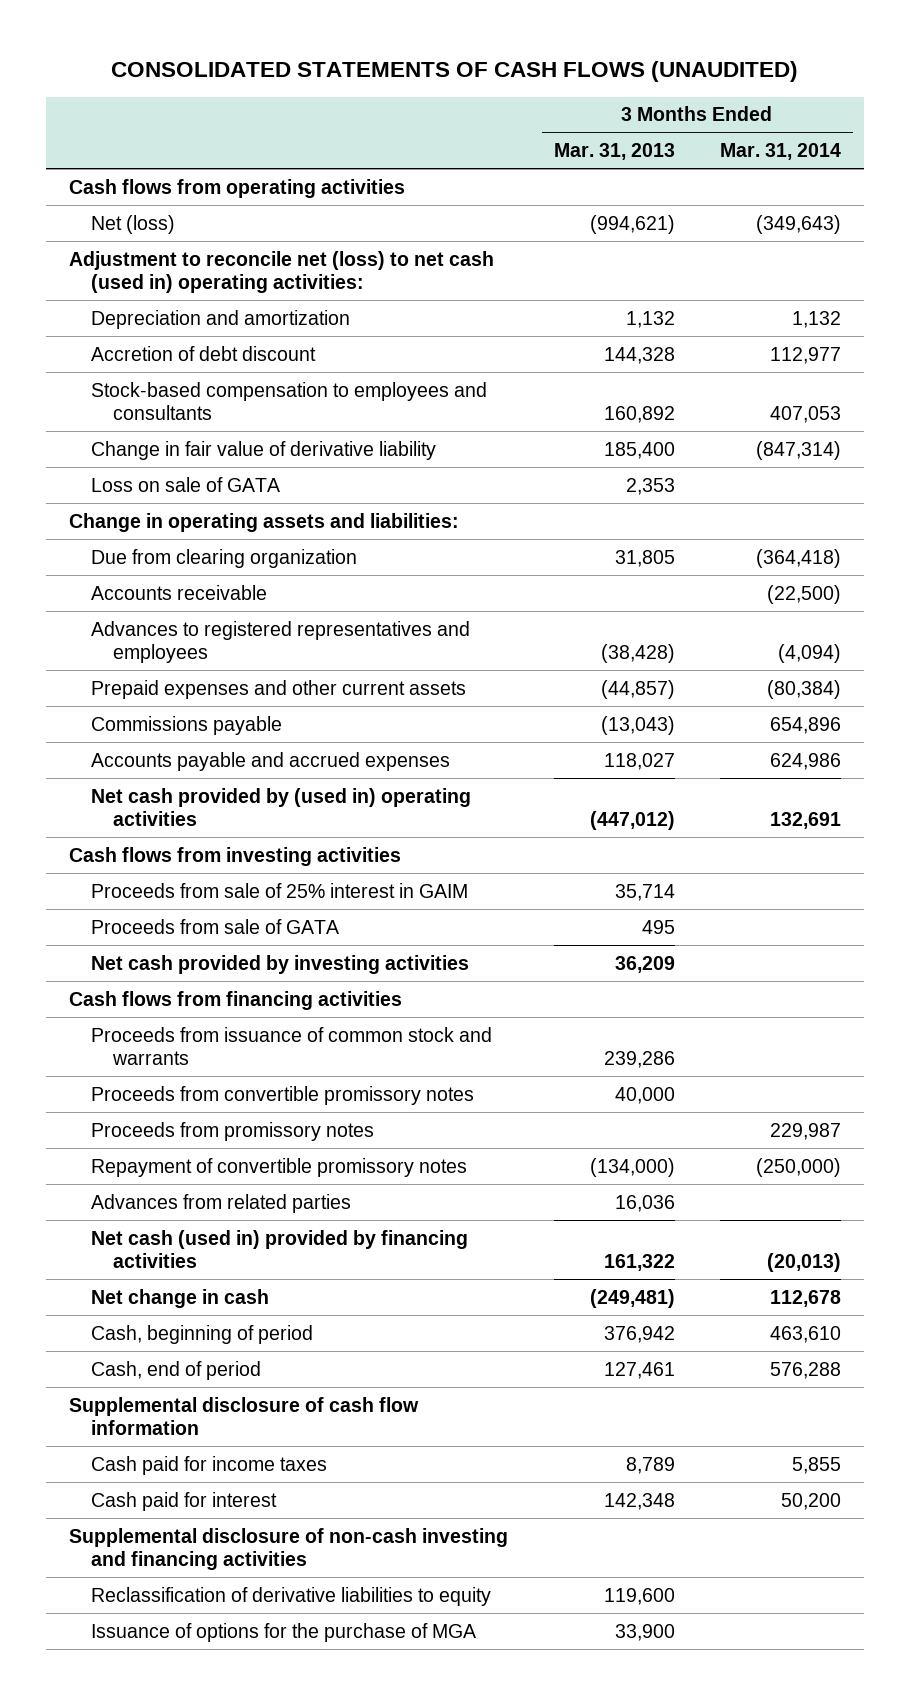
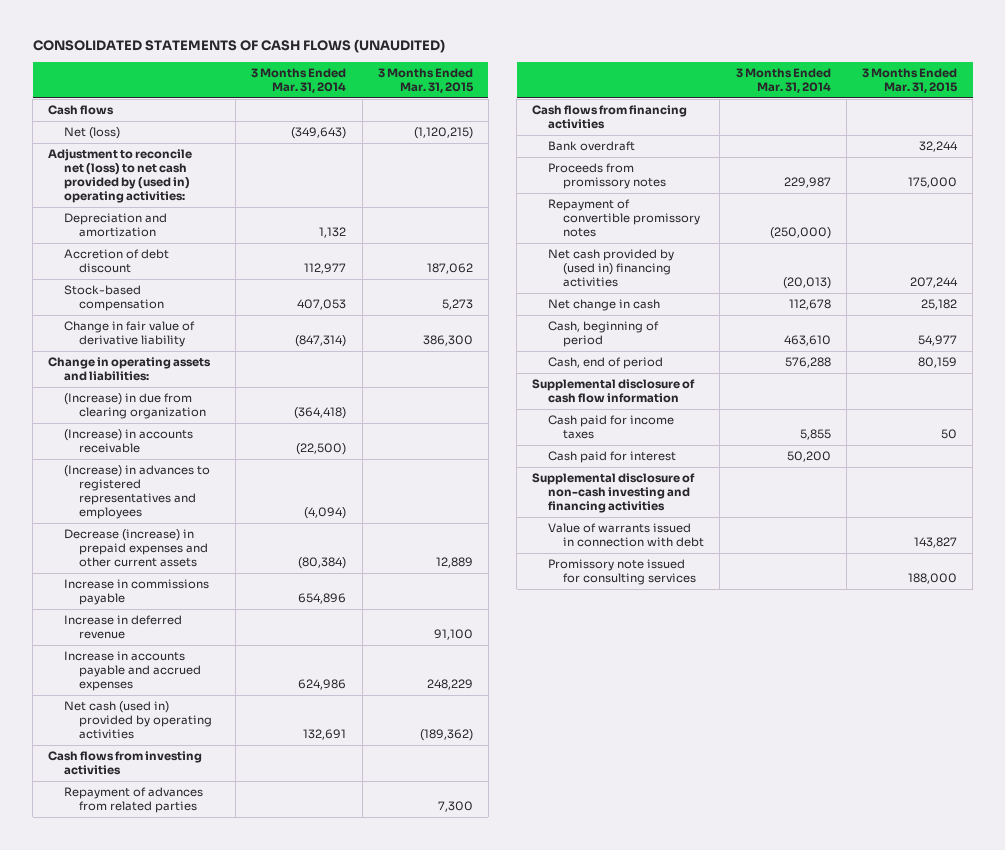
- | 3 Months Ended Mar. 31, 2013 | 3 Months Ended Mar. 31, 2014
+ | 3 Months Ended Mar. 31, 2014 | 3 Months Ended Mar. 31, 2015
- Cash flows from operating activities
+ Cash flows
- Adjustment to reconcile net (loss) to net cash (used in) operating activities:
+ Adjustment to reconcile net (loss) to net cash provided by (used in) operating activities:
- Stock-based compensation to employees and consultants | 160,892 | 407,053
+ Stock-based compensation | 407,053 | 5,273
- Loss on sale of GATA | 2,353 |
- Due from clearing organization | 31,805 | (364,418)
- Accounts receivable | | (22,500)
- Advances to registered representatives and employees | (38,428) | (4,094)
- Prepaid expenses and other current assets | (44,857) | (80,384)
- Commissions payable | (13,043) | 654,896
- Accounts payable and accrued expenses | 118,027 | 624,986
- Net cash provided by (used in) operating activities | (447,012) | 132,691
+ (Increase) in due from clearing organization | (364,418) |
+ (Increase) in accounts receivable | (22,500) |
+ (Increase) in advances to registered representatives and employees | (4,094) |
+ Decrease (increase) in prepaid expenses and other current assets | (80,384) | 12,889
+ Increase in commissions payable | 654,896 |
+ Increase in deferred revenue | | 91,100
+ Increase in accounts payable and accrued expenses | 624,986 | 248,229
+ Net cash (used in) provided by operating activities | 132,691 | (189,362)
- Proceeds from sale of 25% interest in GAIM | 35,714 |
- Proceeds from sale of GATA | 495 |
- Net cash provided by investing activities | 36,209 |
+ Repayment of advances from related parties | | 7,300
- Proceeds from issuance of common stock and warrants | 239,286 |
- Proceeds from convertible promissory notes | 40,000 |
+ Bank overdraft | | 32,244
- Advances from related parties | 16,036 |
- Net cash (used in) provided by financing activities | 161,322 | (20,013)
+ Net cash provided by (used in) financing activities | (20,013) | 207,244
- Reclassification of derivative liabilities to equity | 119,600 |
- Issuance of options for the purchase of MGA | 33,900 |
+ Value of warrants issued in connection with debt | | 143,827
+ Promissory note issued for consulting services | | 188,000

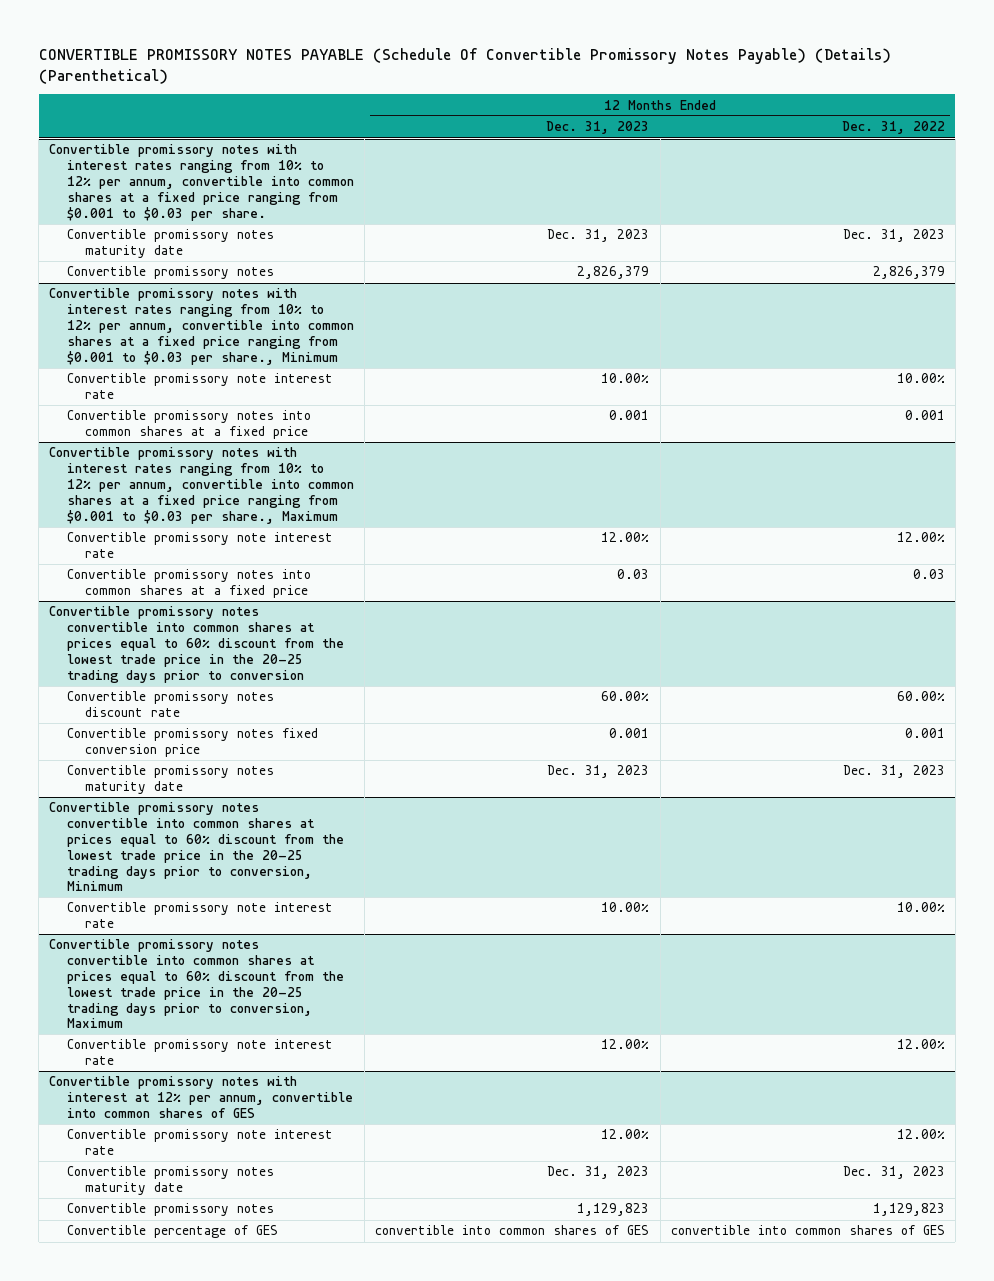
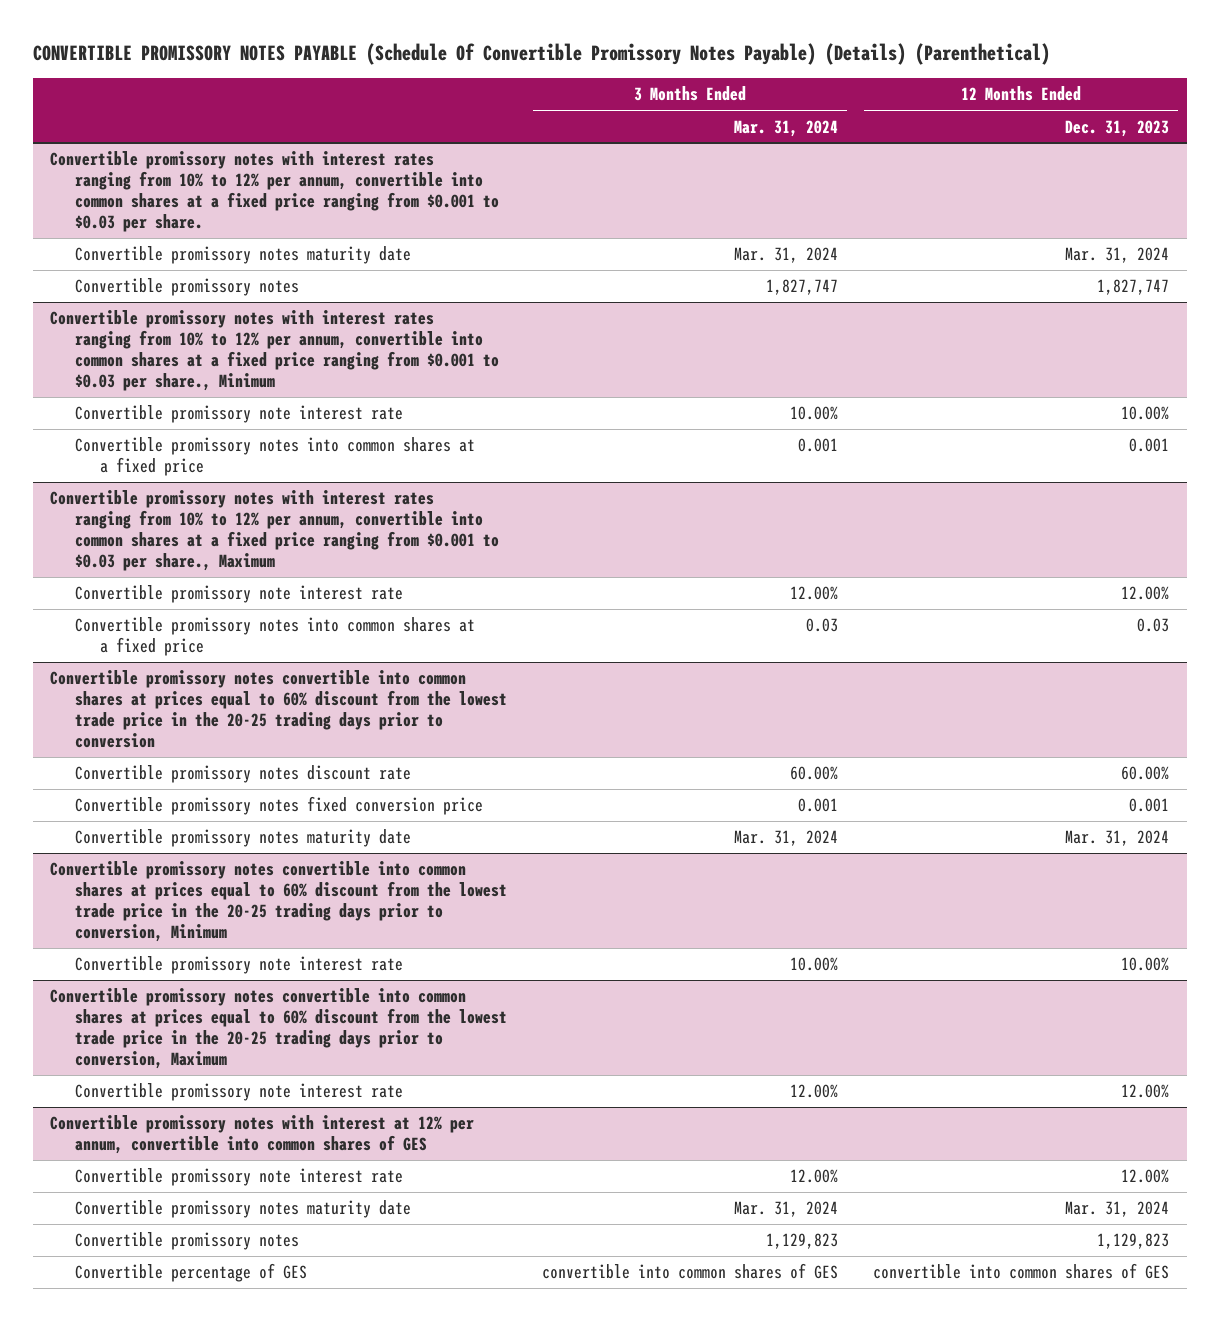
- | 12 Months Ended Dec. 31, 2023 | 12 Months Ended Dec. 31, 2022
+ | 3 Months Ended Mar. 31, 2024 | 12 Months Ended Dec. 31, 2023
@ Convertible promissory notes with interest rates ranging from 10% to 12% per annum, convertible into common shares at a fixed price ranging from $0.001 to $0.03 per share.
- Convertible promissory notes maturity date | Dec. 31, 2023 | Dec. 31, 2023
- Convertible promissory notes | 2,826,379 | 2,826,379
+ Convertible promissory notes maturity date | Mar. 31, 2024 | Mar. 31, 2024
+ Convertible promissory notes | 1,827,747 | 1,827,747
@ Convertible promissory notes convertible into common shares at prices equal to 60% discount from the lowest trade price in the 20-25 trading days prior to conversion
- Convertible promissory notes maturity date | Dec. 31, 2023 | Dec. 31, 2023
+ Convertible promissory notes maturity date | Mar. 31, 2024 | Mar. 31, 2024
@ Convertible promissory notes with interest at 12% per annum, convertible into common shares of GES
- Convertible promissory notes maturity date | Dec. 31, 2023 | Dec. 31, 2023
+ Convertible promissory notes maturity date | Mar. 31, 2024 | Mar. 31, 2024

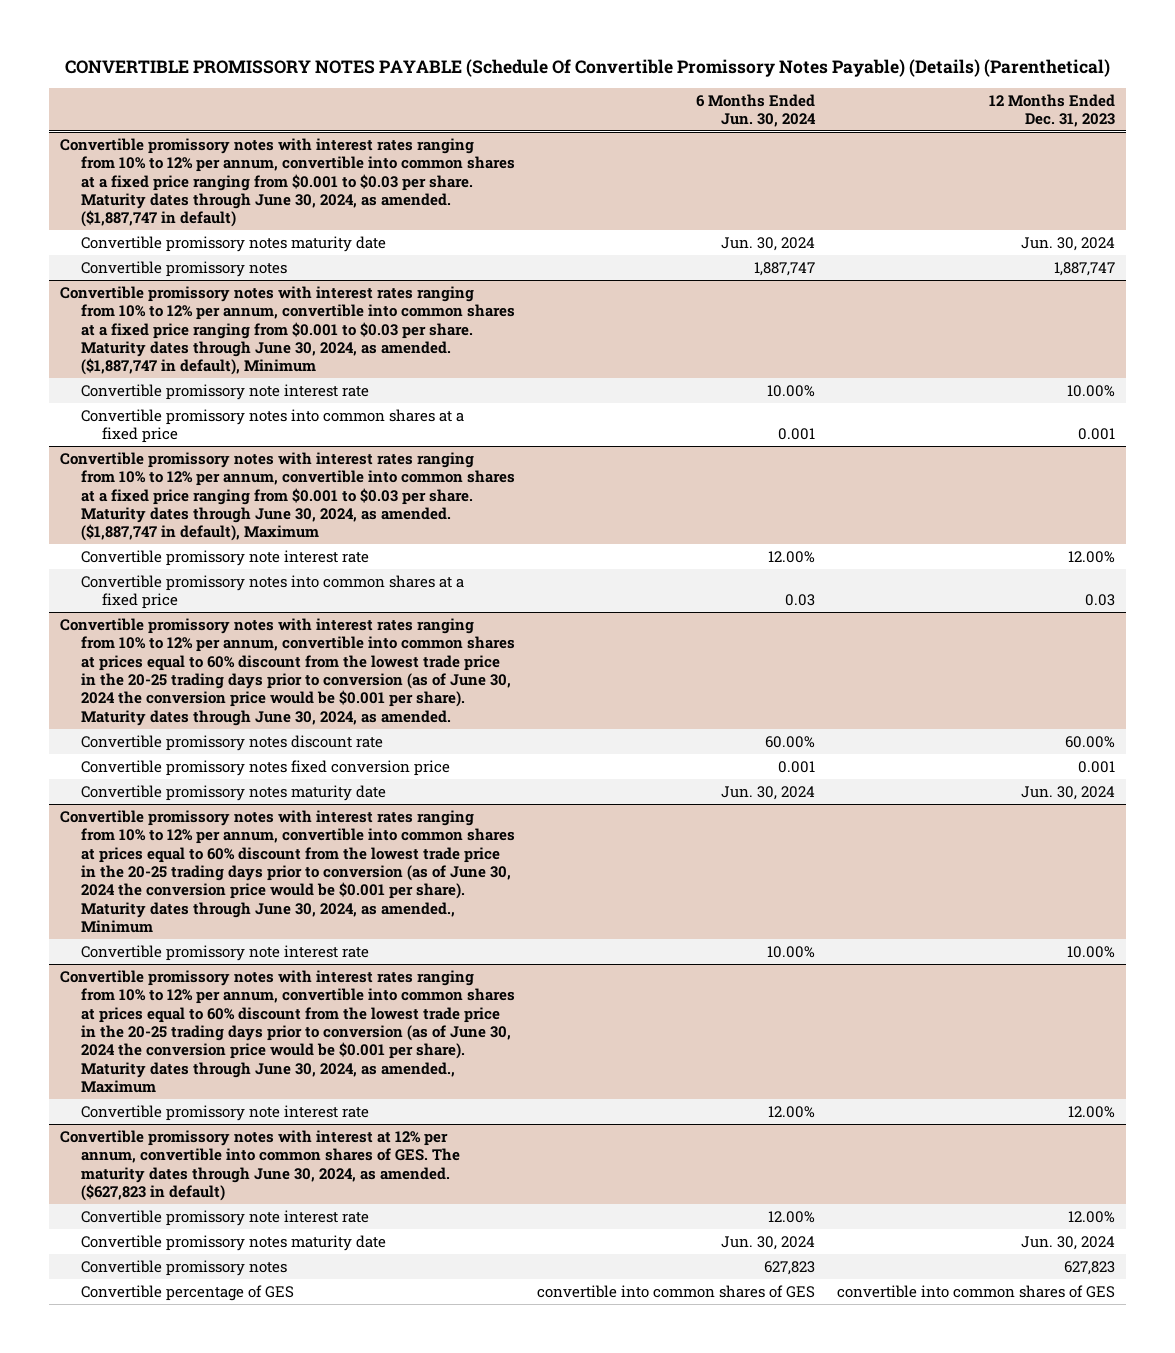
- | 3 Months Ended Mar. 31, 2024 | 12 Months Ended Dec. 31, 2023
+ | 6 Months Ended Jun. 30, 2024 | 12 Months Ended Dec. 31, 2023
- Convertible promissory notes with interest rates ranging from 10% to 12% per annum, convertible into common shares at a fixed price ranging from $0.001 to $0.03 per share.
- Convertible promissory notes maturity date | Mar. 31, 2024 | Mar. 31, 2024
- Convertible promissory notes | 1,827,747 | 1,827,747
- Convertible promissory notes with interest rates ranging from 10% to 12% per annum, convertible into common shares at a fixed price ranging from $0.001 to $0.03 per share., Minimum
+ Convertible promissory notes with interest rates ranging from 10% to 12% per annum, convertible into common shares at a fixed price ranging from $0.001 to $0.03 per share. Maturity dates through June 30, 2024, as amended. ($1,887,747 in default)
+ Convertible promissory notes maturity date | Jun. 30, 2024 | Jun. 30, 2024
+ Convertible promissory notes | 1,887,747 | 1,887,747
+ Convertible promissory notes with interest rates ranging from 10% to 12% per annum, convertible into common shares at a fixed price ranging from $0.001 to $0.03 per share. Maturity dates through June 30, 2024, as amended. ($1,887,747 in default), Minimum
- Convertible promissory notes with interest rates ranging from 10% to 12% per annum, convertible into common shares at a fixed price ranging from $0.001 to $0.03 per share., Maximum
+ Convertible promissory notes with interest rates ranging from 10% to 12% per annum, convertible into common shares at a fixed price ranging from $0.001 to $0.03 per share. Maturity dates through June 30, 2024, as amended. ($1,887,747 in default), Maximum
- Convertible promissory notes convertible into common shares at prices equal to 60% discount from the lowest trade price in the 20-25 trading days prior to conversion
+ Convertible promissory notes with interest rates ranging from 10% to 12% per annum, convertible into common shares at prices equal to 60% discount from the lowest trade price in the 20-25 trading days prior to conversion (as of June 30, 2024 the conversion price would be $0.001 per share). Maturity dates through June 30, 2024, as amended.
- Convertible promissory notes maturity date | Mar. 31, 2024 | Mar. 31, 2024
- Convertible promissory notes convertible into common shares at prices equal to 60% discount from the lowest trade price in the 20-25 trading days prior to conversion, Minimum
+ Convertible promissory notes maturity date | Jun. 30, 2024 | Jun. 30, 2024
+ Convertible promissory notes with interest rates ranging from 10% to 12% per annum, convertible into common shares at prices equal to 60% discount from the lowest trade price in the 20-25 trading days prior to conversion (as of June 30, 2024 the conversion price would be $0.001 per share). Maturity dates through June 30, 2024, as amended., Minimum
- Convertible promissory notes convertible into common shares at prices equal to 60% discount from the lowest trade price in the 20-25 trading days prior to conversion, Maximum
+ Convertible promissory notes with interest rates ranging from 10% to 12% per annum, convertible into common shares at prices equal to 60% discount from the lowest trade price in the 20-25 trading days prior to conversion (as of June 30, 2024 the conversion price would be $0.001 per share). Maturity dates through June 30, 2024, as amended., Maximum
- Convertible promissory notes with interest at 12% per annum, convertible into common shares of GES
+ Convertible promissory notes with interest at 12% per annum, convertible into common shares of GES. The maturity dates through June 30, 2024, as amended. ($627,823 in default)
- Convertible promissory notes maturity date | Mar. 31, 2024 | Mar. 31, 2024
- Convertible promissory notes | 1,129,823 | 1,129,823
+ Convertible promissory notes maturity date | Jun. 30, 2024 | Jun. 30, 2024
+ Convertible promissory notes | 627,823 | 627,823

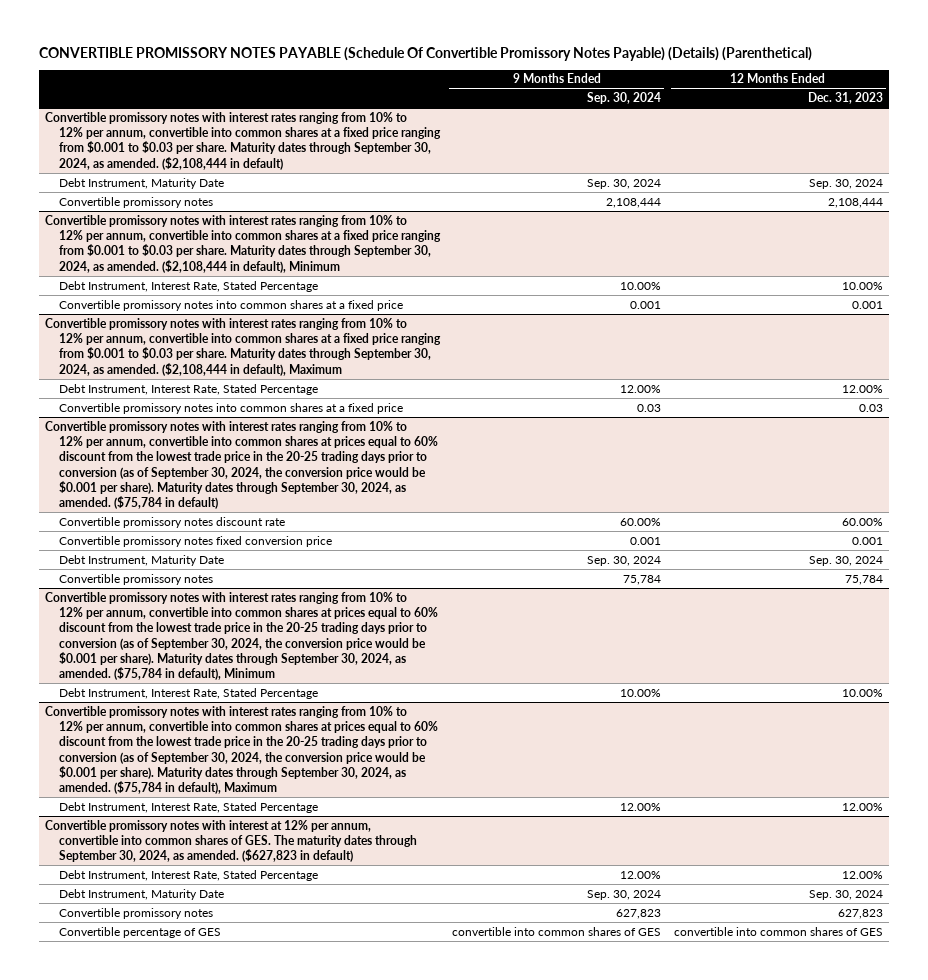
- | 6 Months Ended Jun. 30, 2024 | 12 Months Ended Dec. 31, 2023
+ | 9 Months Ended Sep. 30, 2024 | 12 Months Ended Dec. 31, 2023
- Convertible promissory notes with interest rates ranging from 10% to 12% per annum, convertible into common shares at a fixed price ranging from $0.001 to $0.03 per share. Maturity dates through June 30, 2024, as amended. ($1,887,747 in default)
- Convertible promissory notes maturity date | Jun. 30, 2024 | Jun. 30, 2024
- Convertible promissory notes | 1,887,747 | 1,887,747
- Convertible promissory notes with interest rates ranging from 10% to 12% per annum, convertible into common shares at a fixed price ranging from $0.001 to $0.03 per share. Maturity dates through June 30, 2024, as amended. ($1,887,747 in default), Minimum
- Convertible promissory note interest rate | 10.00% | 10.00%
+ Convertible promissory notes with interest rates ranging from 10% to 12% per annum, convertible into common shares at a fixed price ranging from $0.001 to $0.03 per share. Maturity dates through September 30, 2024, as amended. ($2,108,444 in default)
+ Debt Instrument, Maturity Date | Sep. 30, 2024 | Sep. 30, 2024
+ Convertible promissory notes | 2,108,444 | 2,108,444
+ Convertible promissory notes with interest rates ranging from 10% to 12% per annum, convertible into common shares at a fixed price ranging from $0.001 to $0.03 per share. Maturity dates through September 30, 2024, as amended. ($2,108,444 in default), Minimum
+ Debt Instrument, Interest Rate, Stated Percentage | 10.00% | 10.00%
- Convertible promissory notes with interest rates ranging from 10% to 12% per annum, convertible into common shares at a fixed price ranging from $0.001 to $0.03 per share. Maturity dates through June 30, 2024, as amended. ($1,887,747 in default), Maximum
- Convertible promissory note interest rate | 12.00% | 12.00%
+ Convertible promissory notes with interest rates ranging from 10% to 12% per annum, convertible into common shares at a fixed price ranging from $0.001 to $0.03 per share. Maturity dates through September 30, 2024, as amended. ($2,108,444 in default), Maximum
+ Debt Instrument, Interest Rate, Stated Percentage | 12.00% | 12.00%
- Convertible promissory notes with interest rates ranging from 10% to 12% per annum, convertible into common shares at prices equal to 60% discount from the lowest trade price in the 20-25 trading days prior to conversion (as of June 30, 2024 the conversion price would be $0.001 per share). Maturity dates through June 30, 2024, as amended.
+ Convertible promissory notes with interest rates ranging from 10% to 12% per annum, convertible into common shares at prices equal to 60% discount from the lowest trade price in the 20-25 trading days prior to conversion (as of September 30, 2024, the conversion price would be $0.001 per share). Maturity dates through September 30, 2024, as amended. ($75,784 in default)
- Convertible promissory notes maturity date | Jun. 30, 2024 | Jun. 30, 2024
- Convertible promissory notes with interest rates ranging from 10% to 12% per annum, convertible into common shares at prices equal to 60% discount from the lowest trade price in the 20-25 trading days prior to conversion (as of June 30, 2024 the conversion price would be $0.001 per share). Maturity dates through June 30, 2024, as amended., Minimum
- Convertible promissory note interest rate | 10.00% | 10.00%
- Convertible promissory notes with interest rates ranging from 10% to 12% per annum, convertible into common shares at prices equal to 60% discount from the lowest trade price in the 20-25 trading days prior to conversion (as of June 30, 2024 the conversion price would be $0.001 per share). Maturity dates through June 30, 2024, as amended., Maximum
- Convertible promissory note interest rate | 12.00% | 12.00%
- Convertible promissory notes with interest at 12% per annum, convertible into common shares of GES. The maturity dates through June 30, 2024, as amended. ($627,823 in default)
- Convertible promissory note interest rate | 12.00% | 12.00%
- Convertible promissory notes maturity date | Jun. 30, 2024 | Jun. 30, 2024
+ Debt Instrument, Maturity Date | Sep. 30, 2024 | Sep. 30, 2024
+ Convertible promissory notes | 75,784 | 75,784
+ Convertible promissory notes with interest rates ranging from 10% to 12% per annum, convertible into common shares at prices equal to 60% discount from the lowest trade price in the 20-25 trading days prior to conversion (as of September 30, 2024, the conversion price would be $0.001 per share). Maturity dates through September 30, 2024, as amended. ($75,784 in default), Minimum
+ Debt Instrument, Interest Rate, Stated Percentage | 10.00% | 10.00%
+ Convertible promissory notes with interest rates ranging from 10% to 12% per annum, convertible into common shares at prices equal to 60% discount from the lowest trade price in the 20-25 trading days prior to conversion (as of September 30, 2024, the conversion price would be $0.001 per share). Maturity dates through September 30, 2024, as amended. ($75,784 in default), Maximum
+ Debt Instrument, Interest Rate, Stated Percentage | 12.00% | 12.00%
+ Convertible promissory notes with interest at 12% per annum, convertible into common shares of GES. The maturity dates through September 30, 2024, as amended. ($627,823 in default)
+ Debt Instrument, Interest Rate, Stated Percentage | 12.00% | 12.00%
+ Debt Instrument, Maturity Date | Sep. 30, 2024 | Sep. 30, 2024

